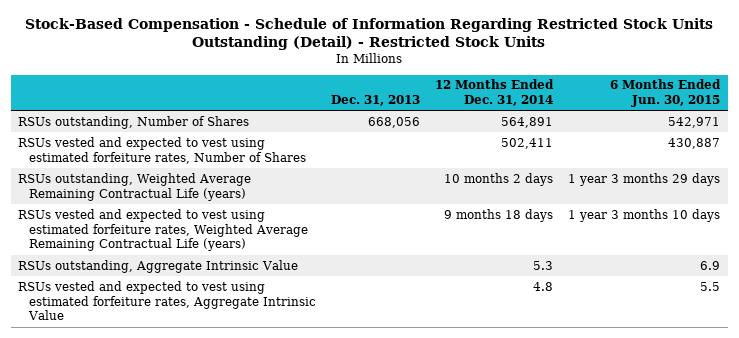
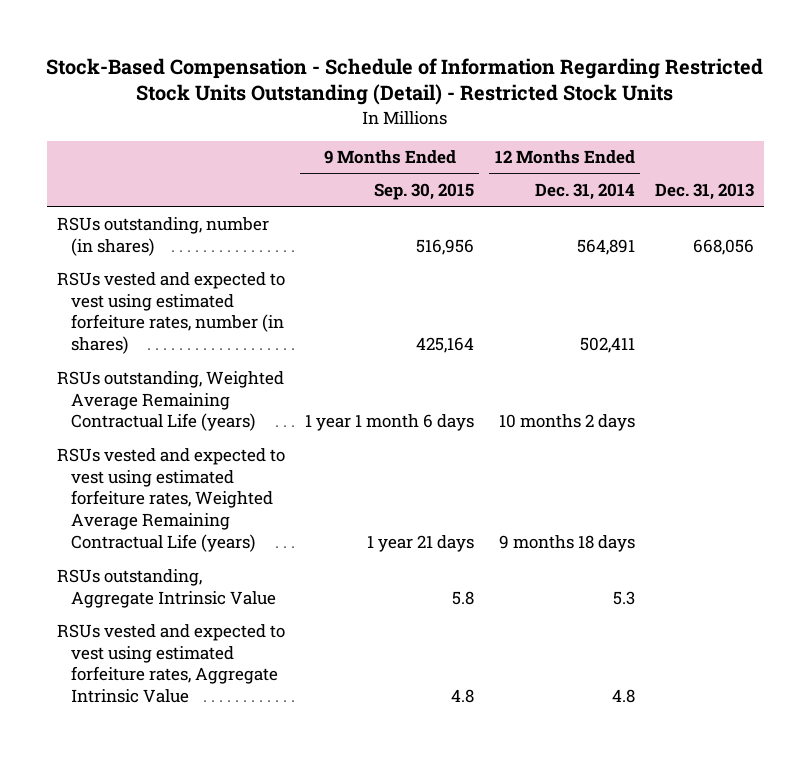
- | Dec. 31, 2013 | 12 Months Ended Dec. 31, 2014 | 6 Months Ended Jun. 30, 2015
+ | 9 Months Ended Sep. 30, 2015 | 12 Months Ended Dec. 31, 2014 | Dec. 31, 2013
- RSUs outstanding, Number of Shares | 668,056 | 564,891 | 542,971
- RSUs vested and expected to vest using estimated forfeiture rates, Number of Shares | | 502,411 | 430,887
+ RSUs outstanding, number (in shares) | 516,956 | 564,891 | 668,056
+ RSUs vested and expected to vest using estimated forfeiture rates, number (in shares) | 425,164 | 502,411 |

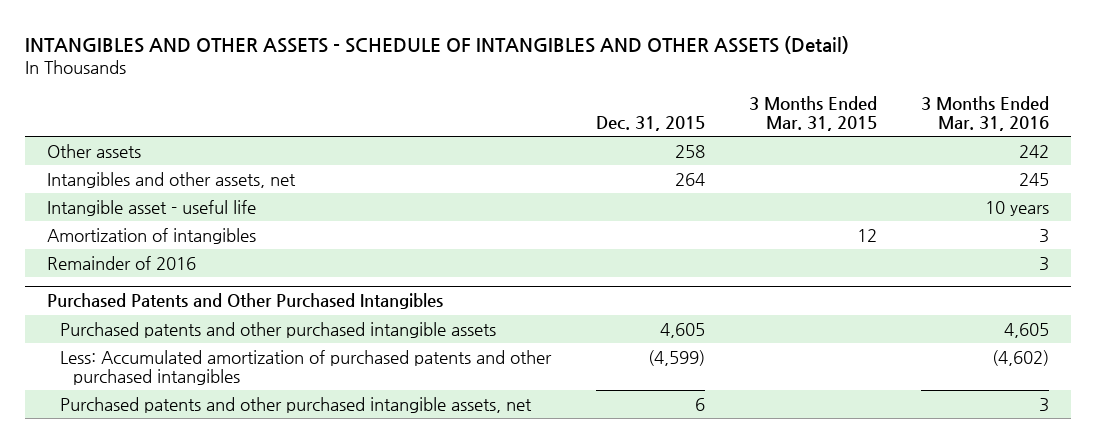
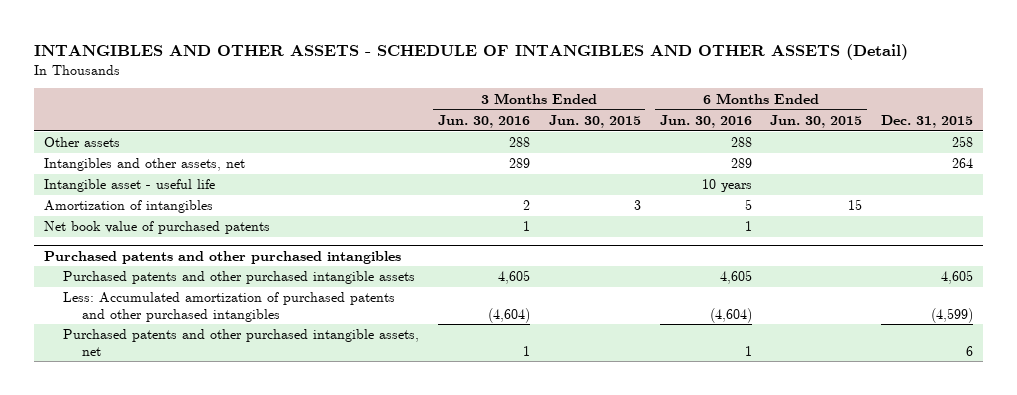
- | Dec. 31, 2015 | 3 Months Ended Mar. 31, 2015 | 3 Months Ended Mar. 31, 2016
+ | 3 Months Ended Jun. 30, 2016 | 3 Months Ended Jun. 30, 2015 | 6 Months Ended Jun. 30, 2016 | 6 Months Ended Jun. 30, 2015 | Dec. 31, 2015
- Remainder of 2016 | | | 3
- Purchased Patents and Other Purchased Intangibles
+ Net book value of purchased patents | 1 | | 1 | |
+ Purchased patents and other purchased intangibles

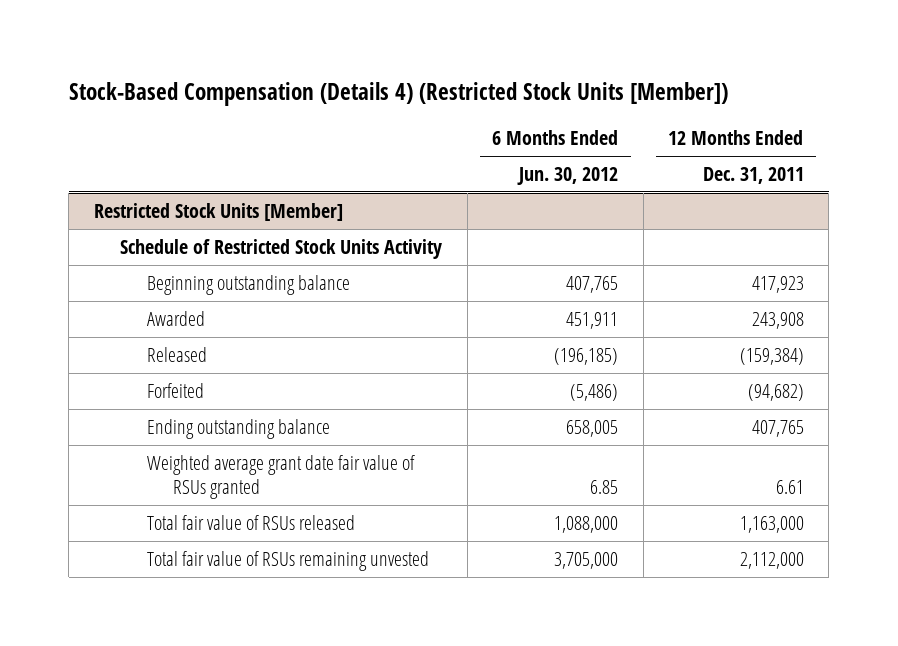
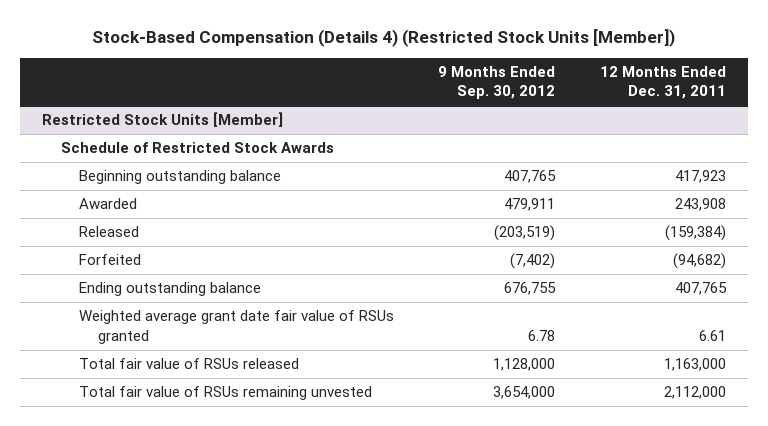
- | 6 Months Ended Jun. 30, 2012 | 12 Months Ended Dec. 31, 2011
+ | 9 Months Ended Sep. 30, 2012 | 12 Months Ended Dec. 31, 2011
@ Restricted Stock Units [Member]
- Schedule of Restricted Stock Units Activity
+ Schedule of Restricted Stock Awards

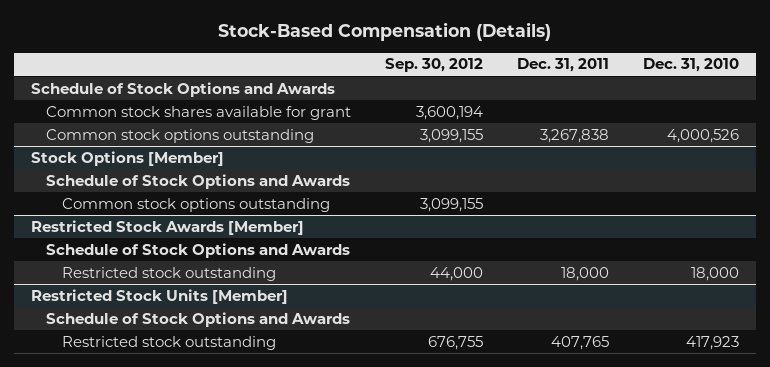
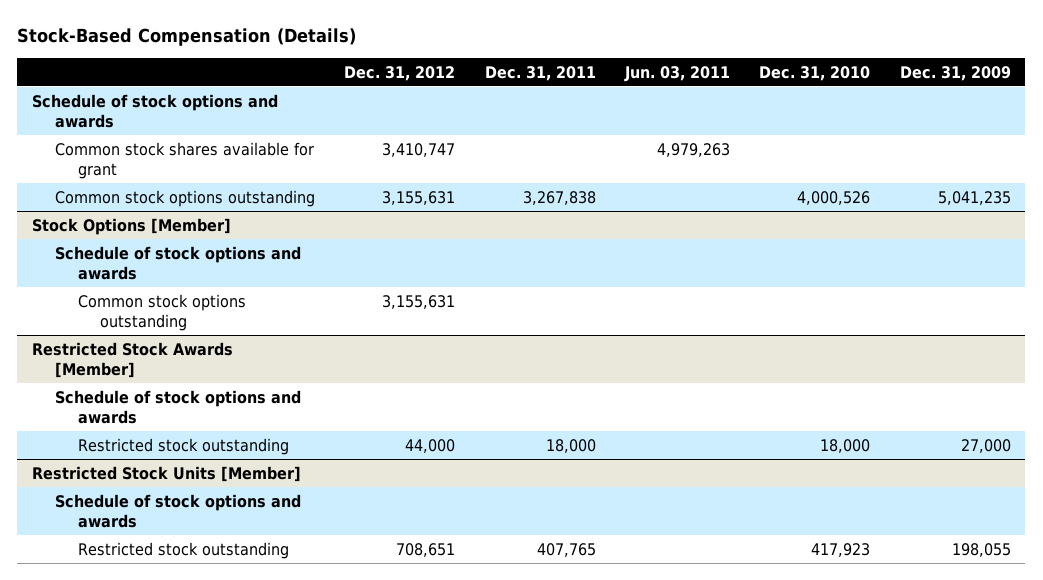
- | Sep. 30, 2012 | Dec. 31, 2011 | Dec. 31, 2010
+ | Dec. 31, 2012 | Dec. 31, 2011 | Jun. 03, 2011 | Dec. 31, 2010 | Dec. 31, 2009
- Schedule of Stock Options and Awards
+ Schedule of stock options and awards
@ Stock Options [Member]
- Schedule of Stock Options and Awards
+ Schedule of stock options and awards
@ Restricted Stock Awards [Member]
- Schedule of Stock Options and Awards
+ Schedule of stock options and awards
@ Restricted Stock Units [Member]
- Schedule of Stock Options and Awards
+ Schedule of stock options and awards

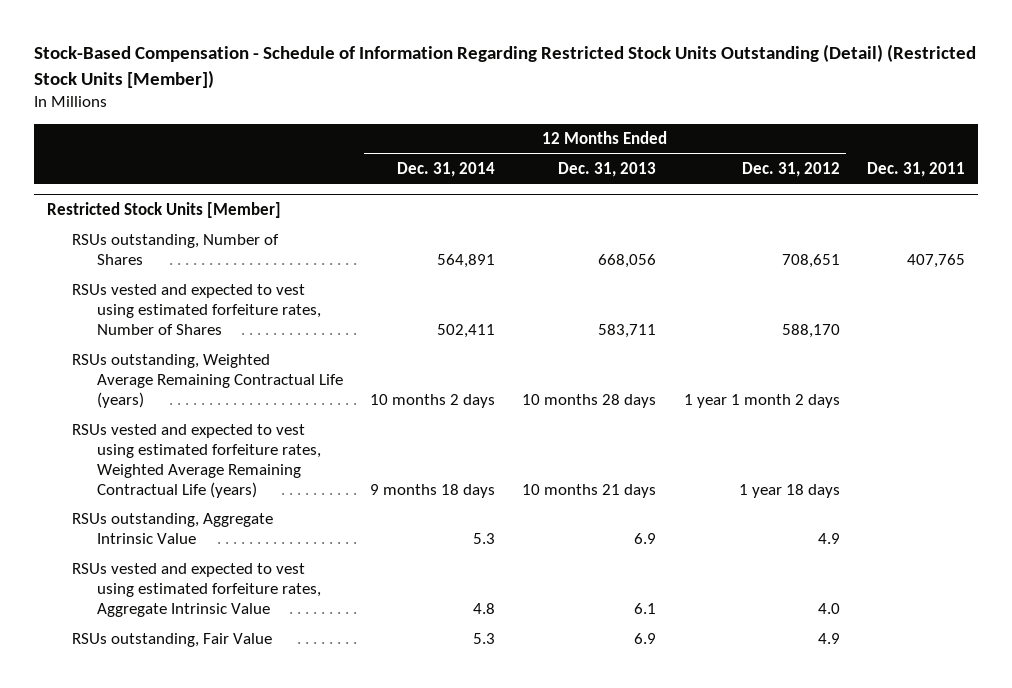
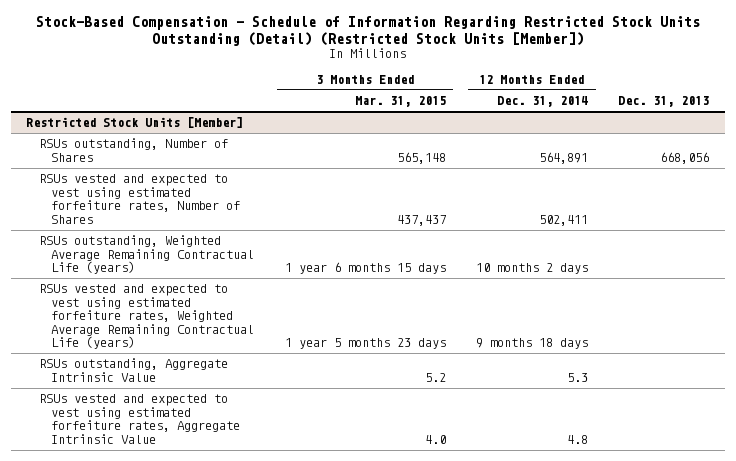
- | 12 Months Ended Dec. 31, 2014 | 12 Months Ended Dec. 31, 2013 | 12 Months Ended Dec. 31, 2012 | Dec. 31, 2011
+ | 3 Months Ended Mar. 31, 2015 | 12 Months Ended Dec. 31, 2014 | Dec. 31, 2013
@ Restricted Stock Units [Member]
- RSUs outstanding, Fair Value | 5.3 | 6.9 | 4.9 |

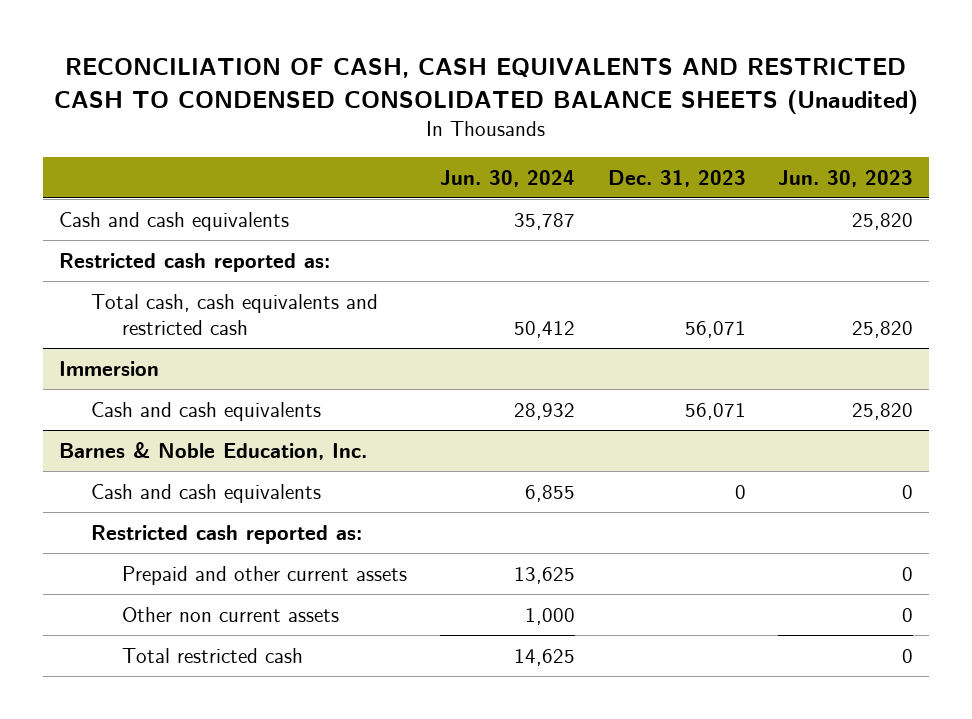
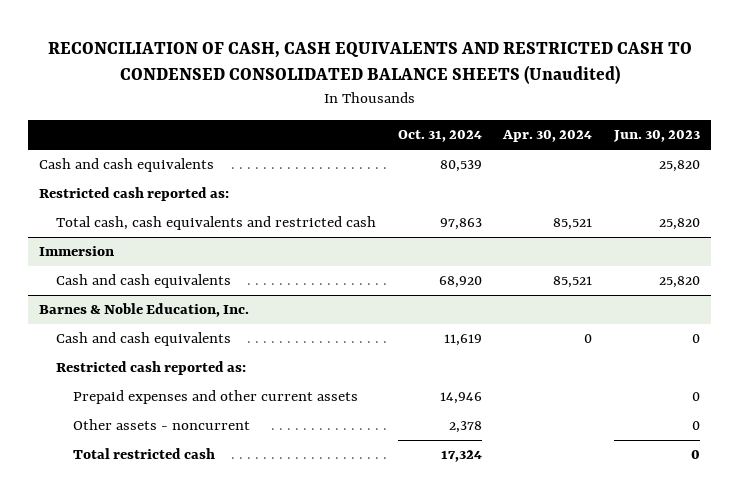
- | Jun. 30, 2024 | Dec. 31, 2023 | Jun. 30, 2023
+ | Oct. 31, 2024 | Apr. 30, 2024 | Jun. 30, 2023
@ Barnes & Noble Education, Inc.
- Prepaid and other current assets | 13,625 | | 0
- Other non current assets | 1,000 | | 0
+ Prepaid expenses and other current assets | 14,946 | | 0
+ Other assets - noncurrent | 2,378 | | 0

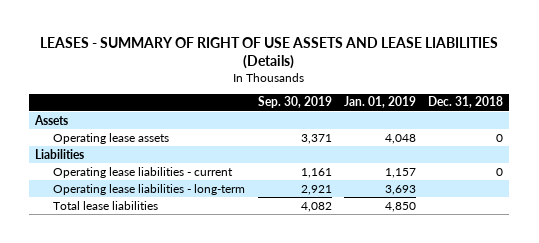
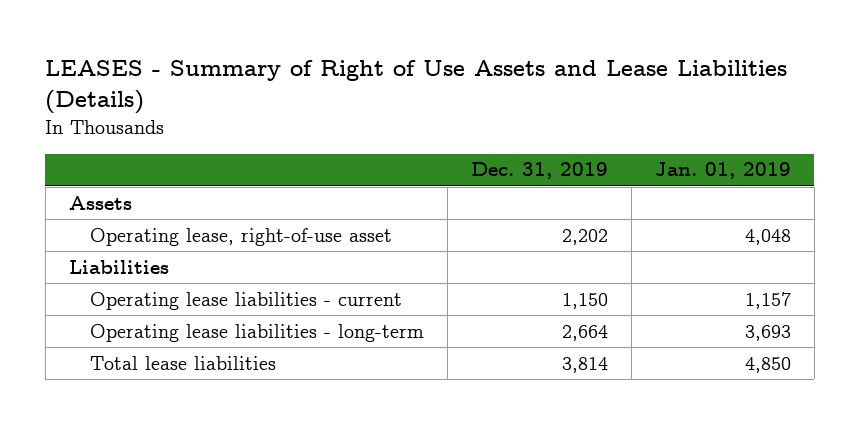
- LEASES - SUMMARY OF RIGHT OF USE ASSETS AND LEASE LIABILITIES (Details)
+ LEASES - Summary of Right of Use Assets and Lease Liabilities (Details)
- | Sep. 30, 2019 | Jan. 01, 2019 | Dec. 31, 2018
+ | Dec. 31, 2019 | Jan. 01, 2019
- Operating lease assets | 3,371 | 4,048 | 0
+ Operating lease, right-of-use asset | 2,202 | 4,048

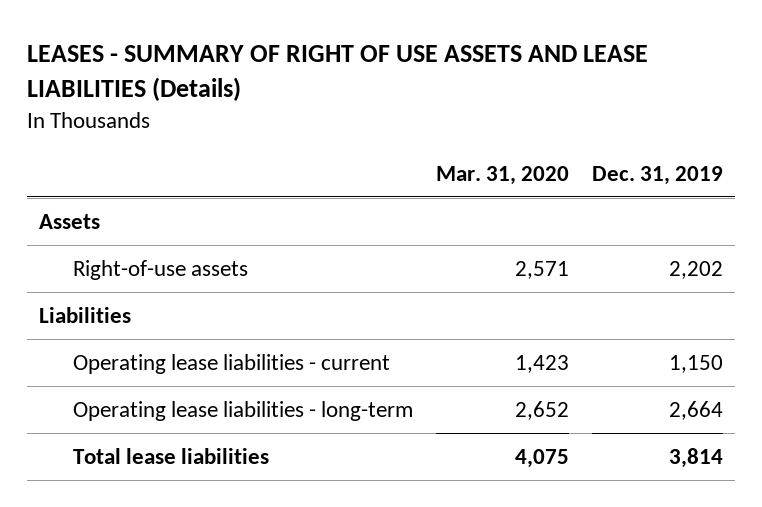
- LEASES - Summary of Right of Use Assets and Lease Liabilities (Details)
+ LEASES - SUMMARY OF RIGHT OF USE ASSETS AND LEASE LIABILITIES (Details)
- | Dec. 31, 2019 | Jan. 01, 2019
+ | Mar. 31, 2020 | Dec. 31, 2019
- Operating lease, right-of-use asset | 2,202 | 4,048
+ Right-of-use assets | 2,571 | 2,202

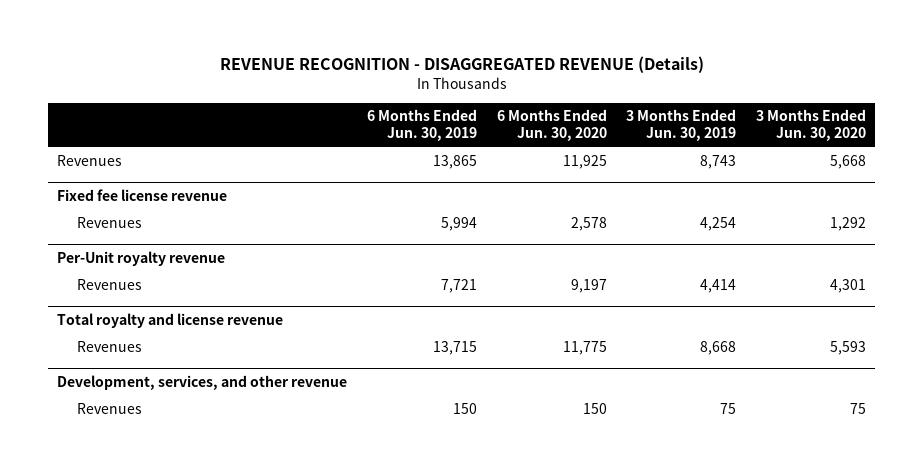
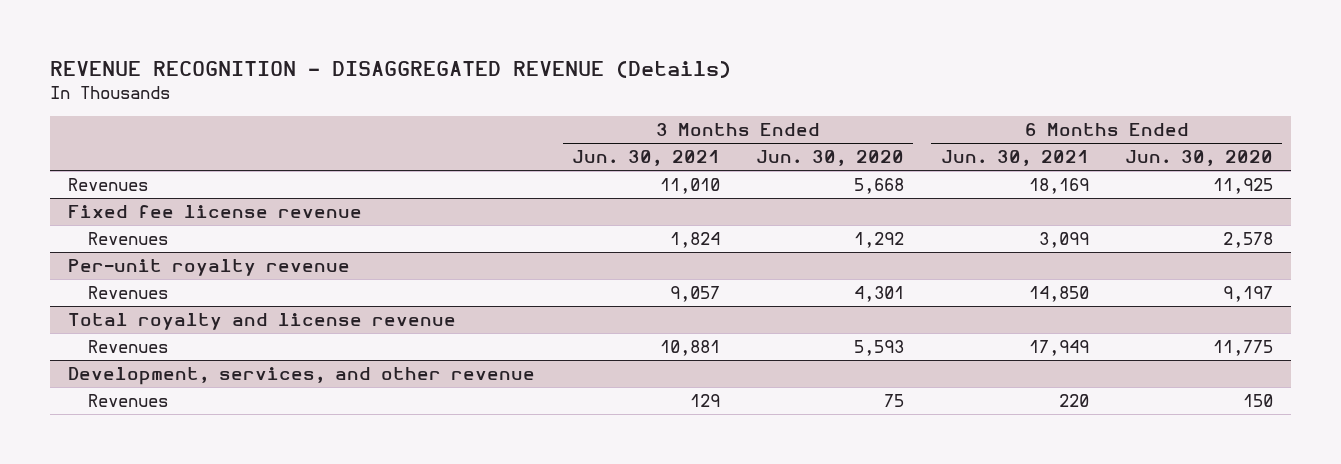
- | 6 Months Ended Jun. 30, 2019 | 6 Months Ended Jun. 30, 2020 | 3 Months Ended Jun. 30, 2019 | 3 Months Ended Jun. 30, 2020
+ | 3 Months Ended Jun. 30, 2021 | 3 Months Ended Jun. 30, 2020 | 6 Months Ended Jun. 30, 2021 | 6 Months Ended Jun. 30, 2020
- Per-Unit royalty revenue
+ Per-unit royalty revenue

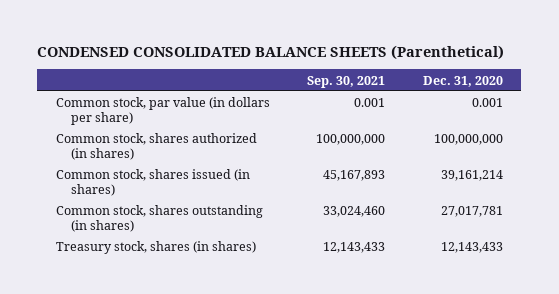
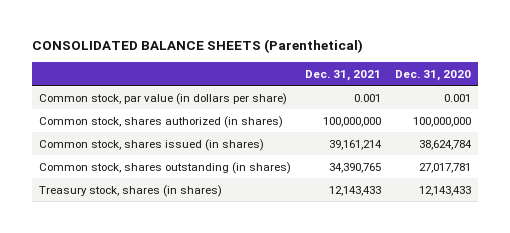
- CONDENSED CONSOLIDATED BALANCE SHEETS (Parenthetical)
+ CONSOLIDATED BALANCE SHEETS (Parenthetical)
- | Sep. 30, 2021 | Dec. 31, 2020
+ | Dec. 31, 2021 | Dec. 31, 2020
- Common stock, shares issued (in shares) | 45,167,893 | 39,161,214
+ Common stock, shares issued (in shares) | 39,161,214 | 38,624,784

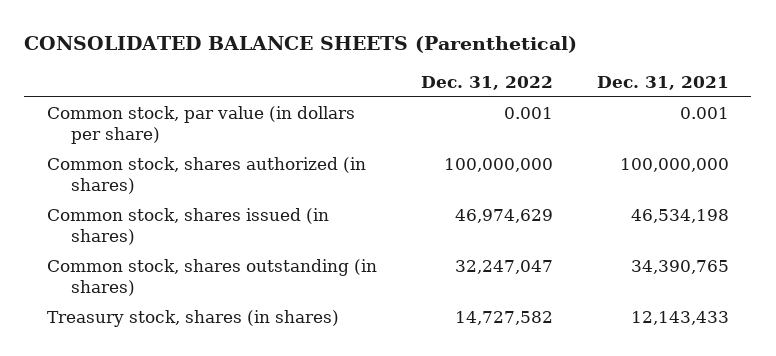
- | Dec. 31, 2021 | Dec. 31, 2020
+ | Dec. 31, 2022 | Dec. 31, 2021
- Common stock, shares issued (in shares) | 39,161,214 | 38,624,784
+ Common stock, shares issued (in shares) | 46,974,629 | 46,534,198

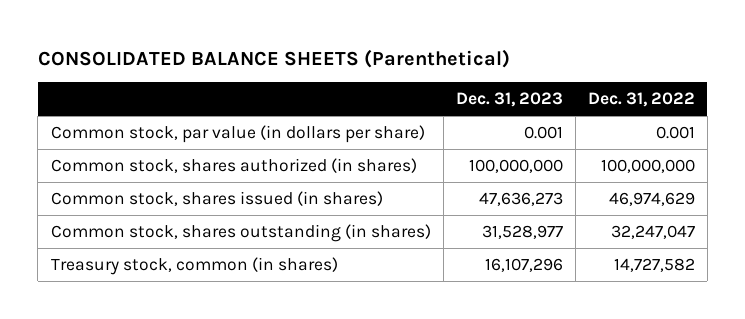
- | Dec. 31, 2022 | Dec. 31, 2021
+ | Dec. 31, 2023 | Dec. 31, 2022
- Treasury stock, shares (in shares) | 14,727,582 | 12,143,433
+ Treasury stock, common (in shares) | 16,107,296 | 14,727,582

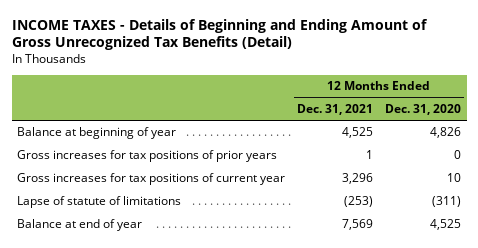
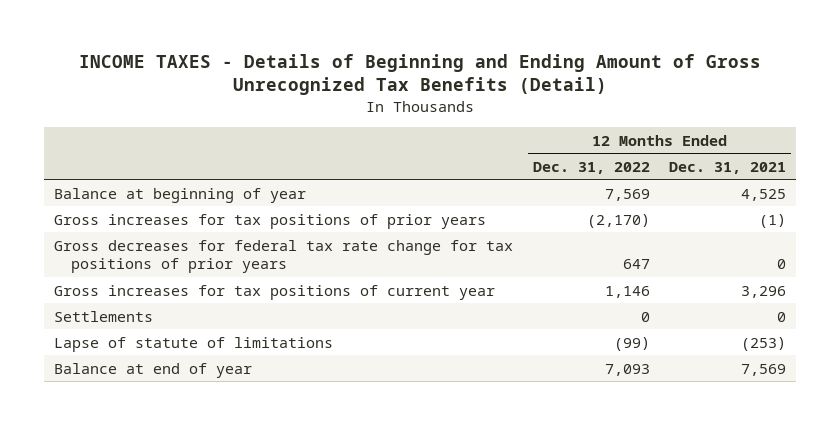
- | 12 Months Ended Dec. 31, 2021 | 12 Months Ended Dec. 31, 2020
+ | 12 Months Ended Dec. 31, 2022 | 12 Months Ended Dec. 31, 2021
- Gross increases for tax positions of prior years | 1 | 0
+ Gross increases for tax positions of prior years | (2,170) | (1)
+ Gross decreases for federal tax rate change for tax positions of prior years | 647 | 0
+ Settlements | 0 | 0

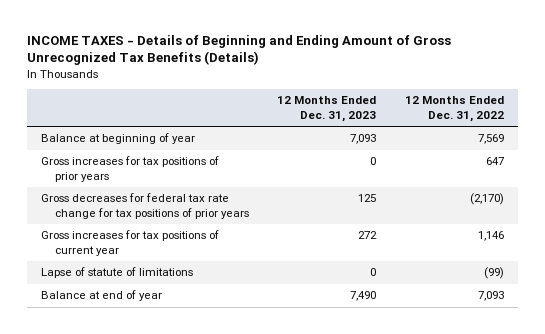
- INCOME TAXES - Details of Beginning and Ending Amount of Gross Unrecognized Tax Benefits (Detail)
+ INCOME TAXES - Details of Beginning and Ending Amount of Gross Unrecognized Tax Benefits (Details)
- | 12 Months Ended Dec. 31, 2022 | 12 Months Ended Dec. 31, 2021
+ | 12 Months Ended Dec. 31, 2023 | 12 Months Ended Dec. 31, 2022
- Gross increases for tax positions of prior years | (2,170) | (1)
- Gross decreases for federal tax rate change for tax positions of prior years | 647 | 0
+ Gross increases for tax positions of prior years | 0 | 647
+ Gross decreases for federal tax rate change for tax positions of prior years | 125 | (2,170)
- Settlements | 0 | 0

